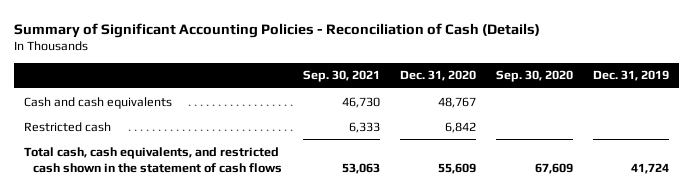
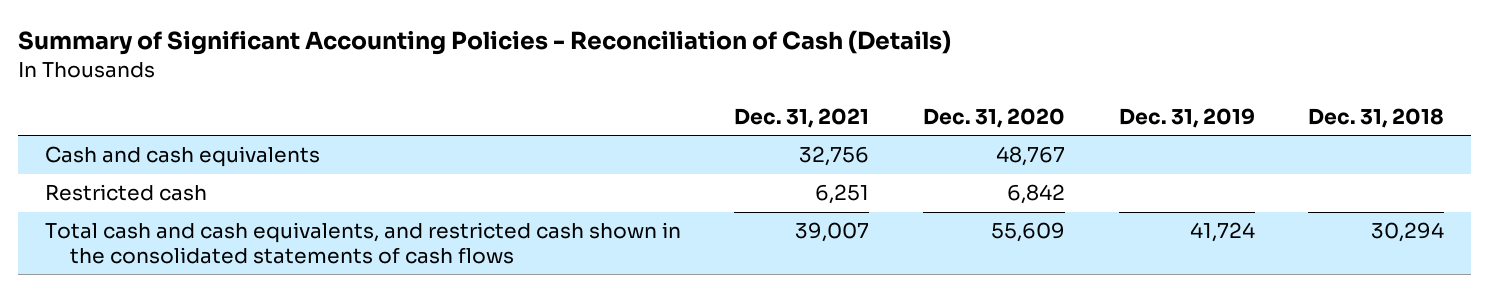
- | Sep. 30, 2021 | Dec. 31, 2020 | Sep. 30, 2020 | Dec. 31, 2019
+ | Dec. 31, 2021 | Dec. 31, 2020 | Dec. 31, 2019 | Dec. 31, 2018
- Total cash, cash equivalents, and restricted cash shown in the statement of cash flows | 53,063 | 55,609 | 67,609 | 41,724
+ Total cash and cash equivalents, and restricted cash shown in the consolidated statements of cash flows | 39,007 | 55,609 | 41,724 | 30,294

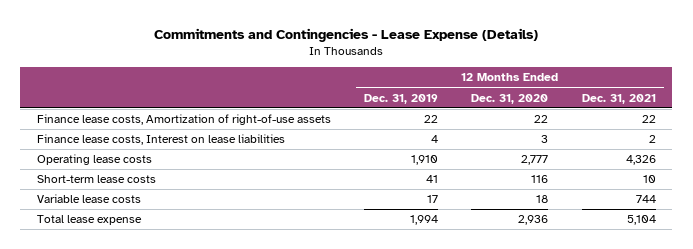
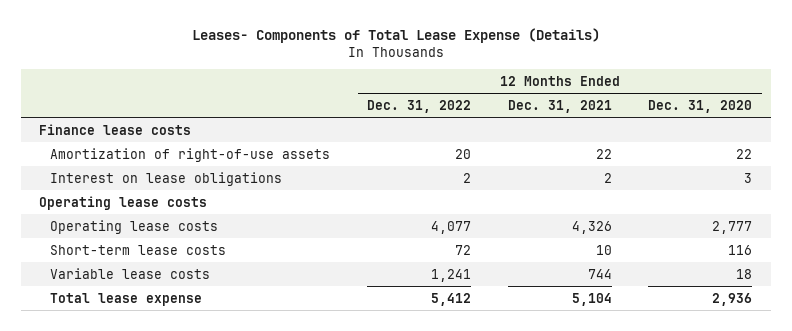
- Commitments and Contingencies - Lease Expense (Details)
+ Leases- Components of Total Lease Expense (Details)
- | 12 Months Ended Dec. 31, 2019 | 12 Months Ended Dec. 31, 2020 | 12 Months Ended Dec. 31, 2021
+ | 12 Months Ended Dec. 31, 2022 | 12 Months Ended Dec. 31, 2021 | 12 Months Ended Dec. 31, 2020
- Finance lease costs, Amortization of right-of-use assets | 22 | 22 | 22
- Finance lease costs, Interest on lease liabilities | 4 | 3 | 2
+ Finance lease costs
+ Amortization of right-of-use assets | 20 | 22 | 22
+ Interest on lease obligations | 2 | 2 | 3
+ Operating lease costs

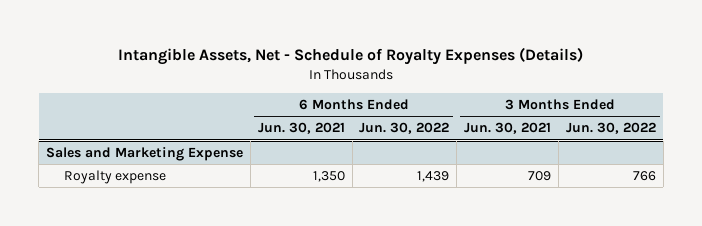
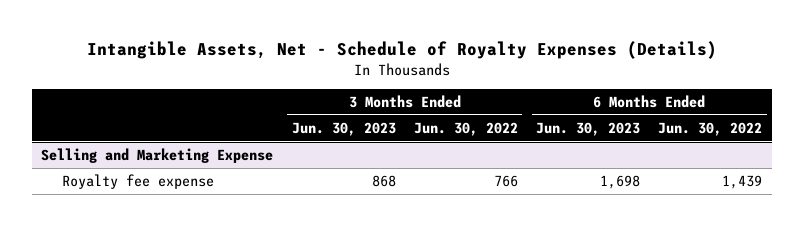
- | 6 Months Ended Jun. 30, 2021 | 6 Months Ended Jun. 30, 2022 | 3 Months Ended Jun. 30, 2021 | 3 Months Ended Jun. 30, 2022
+ | 3 Months Ended Jun. 30, 2023 | 3 Months Ended Jun. 30, 2022 | 6 Months Ended Jun. 30, 2023 | 6 Months Ended Jun. 30, 2022
- Sales and Marketing Expense
- Royalty expense | 1,350 | 1,439 | 709 | 766
+ Selling and Marketing Expense
+ Royalty fee expense | 868 | 766 | 1,698 | 1,439

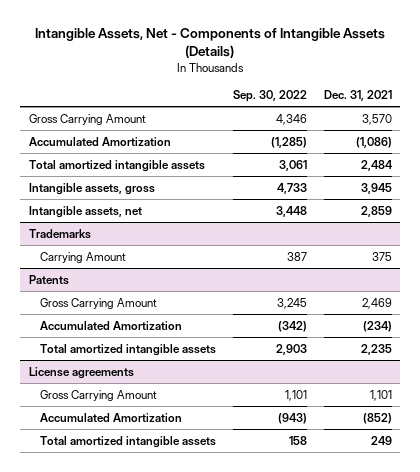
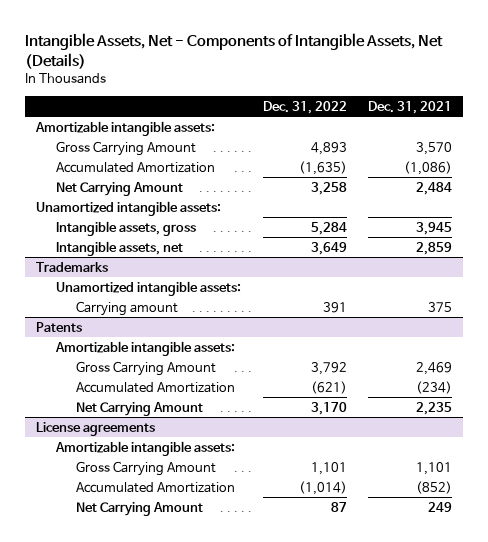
- Intangible Assets, Net - Components of Intangible Assets (Details)
+ Intangible Assets, Net - Components of Intangible Assets, Net (Details)
- | Sep. 30, 2022 | Dec. 31, 2021
+ | Dec. 31, 2022 | Dec. 31, 2021
+ Amortizable intangible assets:
- Total amortized intangible assets | 3,061 | 2,484
+ Net Carrying Amount | 3,258 | 2,484
+ Unamortized intangible assets:
@ Trademarks
- Carrying Amount | 387 | 375
+ Unamortized intangible assets:
+ Carrying amount | 391 | 375
@ Patents
+ Amortizable intangible assets:
- Total amortized intangible assets | 2,903 | 2,235
+ Net Carrying Amount | 3,170 | 2,235
@ License agreements
+ Amortizable intangible assets:
- Total amortized intangible assets | 158 | 249
+ Net Carrying Amount | 87 | 249

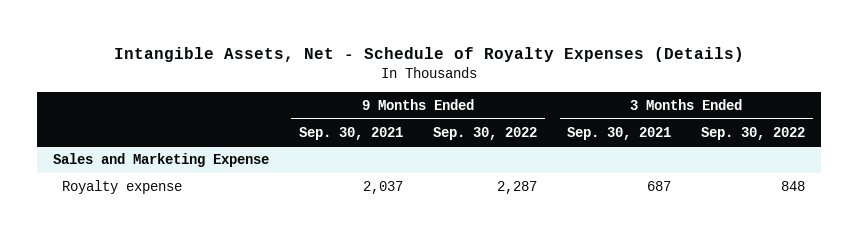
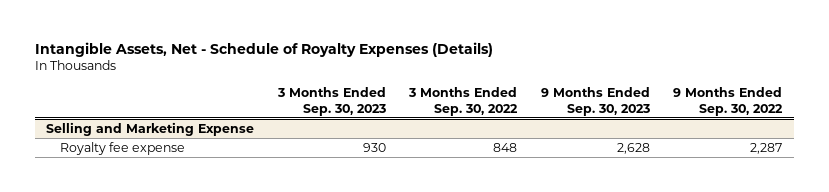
- | 9 Months Ended Sep. 30, 2021 | 9 Months Ended Sep. 30, 2022 | 3 Months Ended Sep. 30, 2021 | 3 Months Ended Sep. 30, 2022
+ | 3 Months Ended Sep. 30, 2023 | 3 Months Ended Sep. 30, 2022 | 9 Months Ended Sep. 30, 2023 | 9 Months Ended Sep. 30, 2022
- Sales and Marketing Expense
- Royalty expense | 2,037 | 2,287 | 687 | 848
+ Selling and Marketing Expense
+ Royalty fee expense | 930 | 848 | 2,628 | 2,287

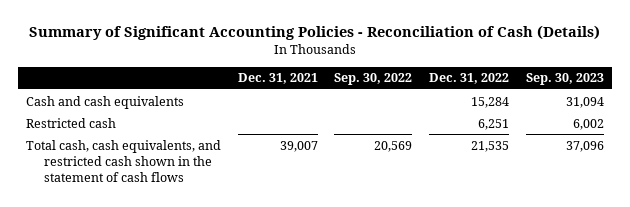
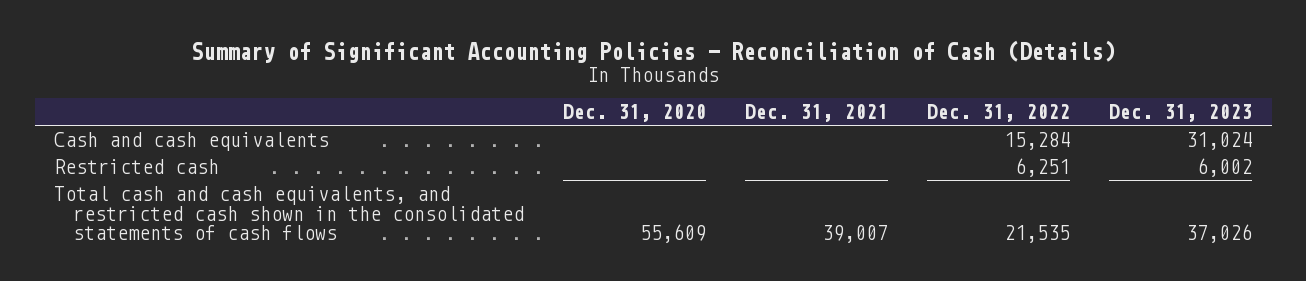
- | Dec. 31, 2021 | Sep. 30, 2022 | Dec. 31, 2022 | Sep. 30, 2023
+ | Dec. 31, 2020 | Dec. 31, 2021 | Dec. 31, 2022 | Dec. 31, 2023
- Total cash, cash equivalents, and restricted cash shown in the statement of cash flows | 39,007 | 20,569 | 21,535 | 37,096
+ Total cash and cash equivalents, and restricted cash shown in the consolidated statements of cash flows | 55,609 | 39,007 | 21,535 | 37,026

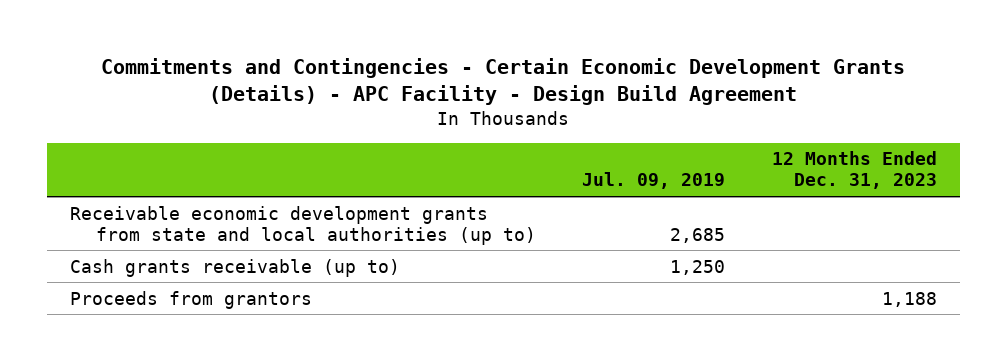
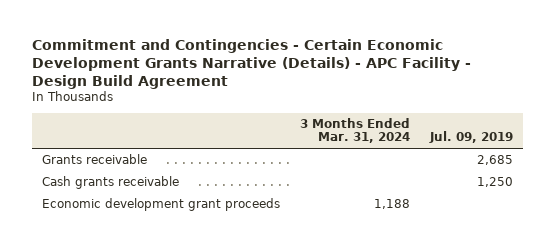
- Commitments and Contingencies - Certain Economic Development Grants (Details) - APC Facility - Design Build Agreement
+ Commitment and Contingencies - Certain Economic Development Grants Narrative (Details) - APC Facility - Design Build Agreement
- | Jul. 09, 2019 | 12 Months Ended Dec. 31, 2023
+ | 3 Months Ended Mar. 31, 2024 | Jul. 09, 2019
- Receivable economic development grants from state and local authorities (up to) | 2,685 |
- Cash grants receivable (up to) | 1,250 |
- Proceeds from grantors | | 1,188
+ Grants receivable | | 2,685
+ Cash grants receivable | | 1,250
+ Economic development grant proceeds | 1,188 |

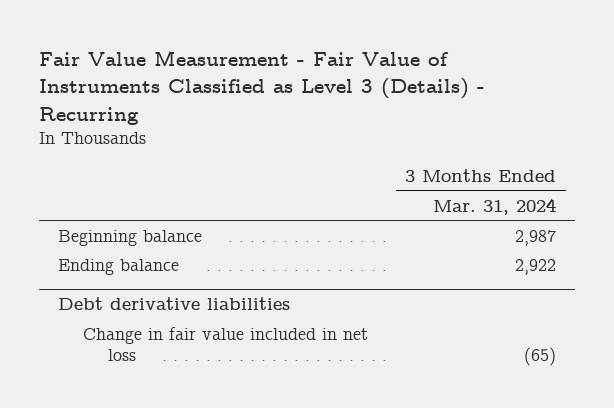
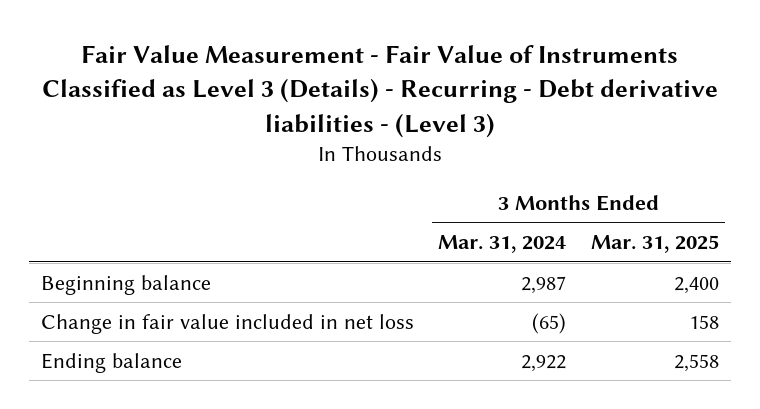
- Fair Value Measurement - Fair Value of Instruments Classified as Level 3 (Details) - Recurring
+ Fair Value Measurement - Fair Value of Instruments Classified as Level 3 (Details) - Recurring - Debt derivative liabilities - (Level 3)
- | 3 Months Ended Mar. 31, 2024
+ | 3 Months Ended Mar. 31, 2024 | 3 Months Ended Mar. 31, 2025
- Debt derivative liabilities
moved down: Ending balance | 2,922 | 2,558

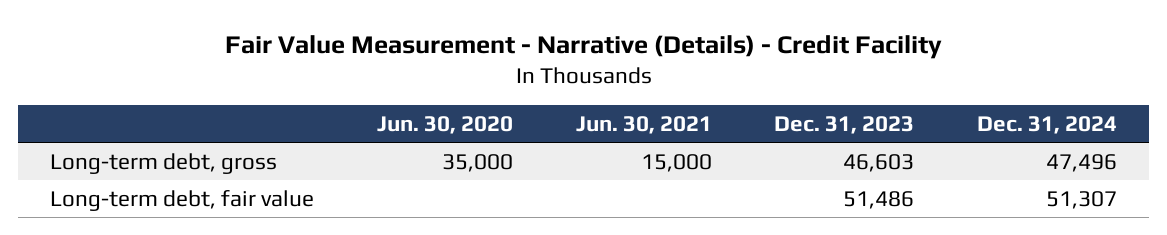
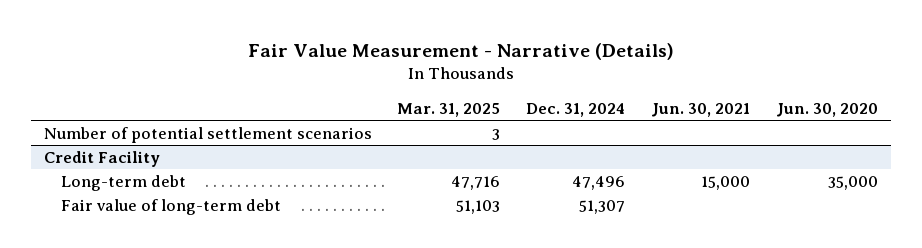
- Fair Value Measurement - Narrative (Details) - Credit Facility
+ Fair Value Measurement - Narrative (Details)
- | Jun. 30, 2020 | Jun. 30, 2021 | Dec. 31, 2023 | Dec. 31, 2024
+ | Mar. 31, 2025 | Dec. 31, 2024 | Jun. 30, 2021 | Jun. 30, 2020
- Long-term debt, gross | 35,000 | 15,000 | 46,603 | 47,496
- Long-term debt, fair value | | | 51,486 | 51,307
+ Number of potential settlement scenarios | 3 | | |
+ Credit Facility
+ Long-term debt | 47,716 | 47,496 | 15,000 | 35,000
+ Fair value of long-term debt | 51,103 | 51,307 | |

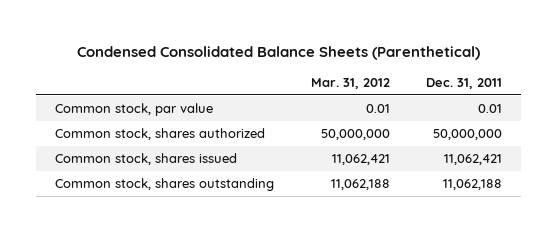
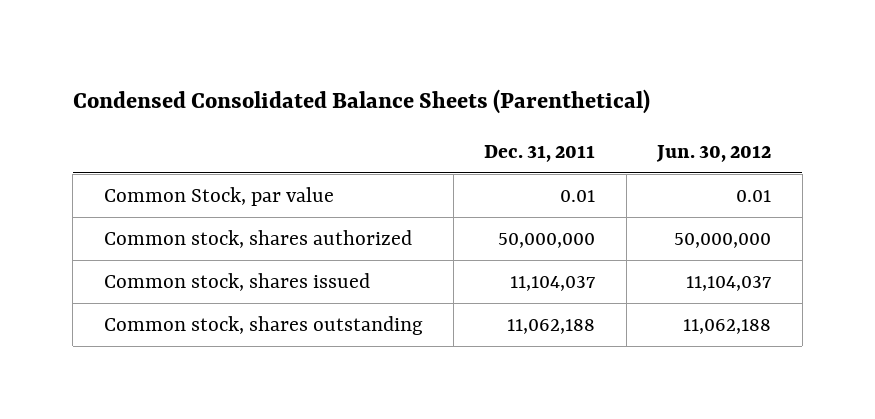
- | Mar. 31, 2012 | Dec. 31, 2011
+ | Dec. 31, 2011 | Jun. 30, 2012
- Common stock, par value | 0.01 | 0.01
+ Common Stock, par value | 0.01 | 0.01
- Common stock, shares issued | 11,062,421 | 11,062,421
+ Common stock, shares issued | 11,104,037 | 11,104,037

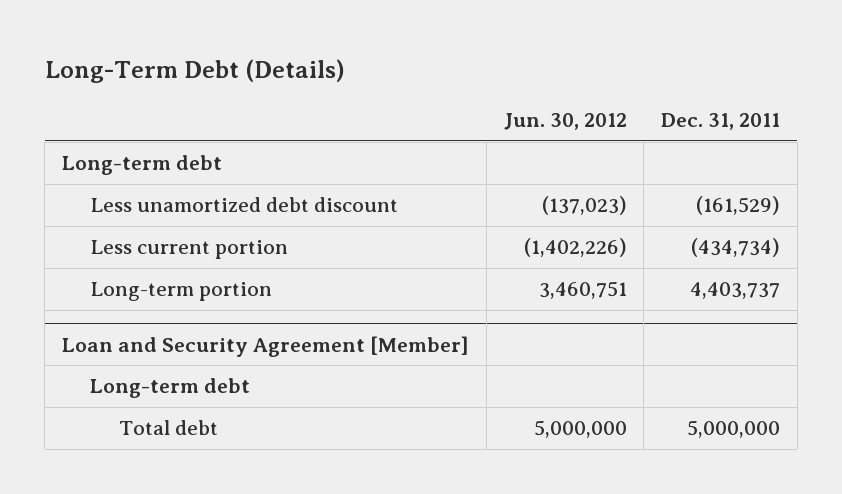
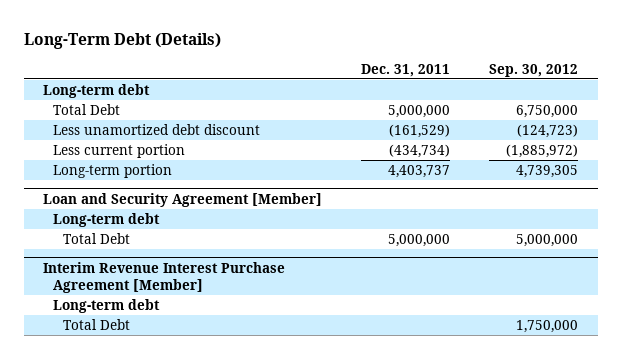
- | Jun. 30, 2012 | Dec. 31, 2011
+ | Dec. 31, 2011 | Sep. 30, 2012
+ Total Debt | 5,000,000 | 6,750,000
@ Loan and Security Agreement [Member]
- Total debt | 5,000,000 | 5,000,000
+ Total Debt | 5,000,000 | 5,000,000
+ Interim Revenue Interest Purchase Agreement [Member]
+ Long-term debt
+ Total Debt | | 1,750,000

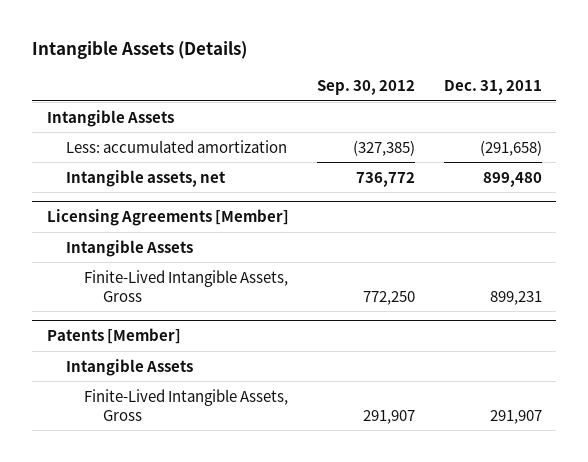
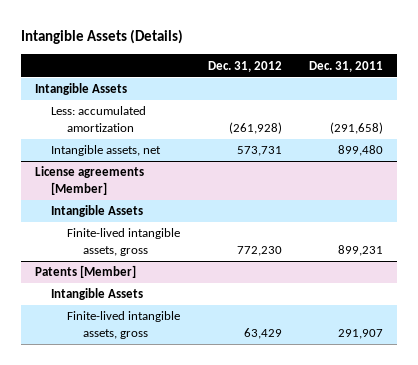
- | Sep. 30, 2012 | Dec. 31, 2011
+ | Dec. 31, 2012 | Dec. 31, 2011
- Licensing Agreements [Member]
+ License agreements [Member]
- Finite-Lived Intangible Assets, Gross | 772,250 | 899,231
+ Finite-lived intangible assets, gross | 772,230 | 899,231
@ Patents [Member]
- Finite-Lived Intangible Assets, Gross | 291,907 | 291,907
+ Finite-lived intangible assets, gross | 63,429 | 291,907

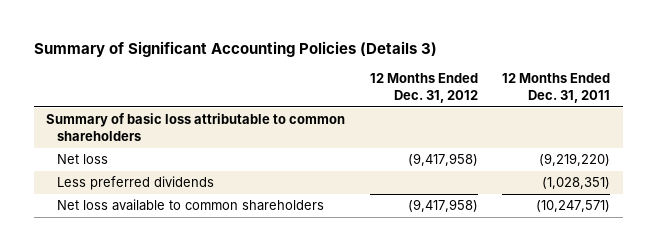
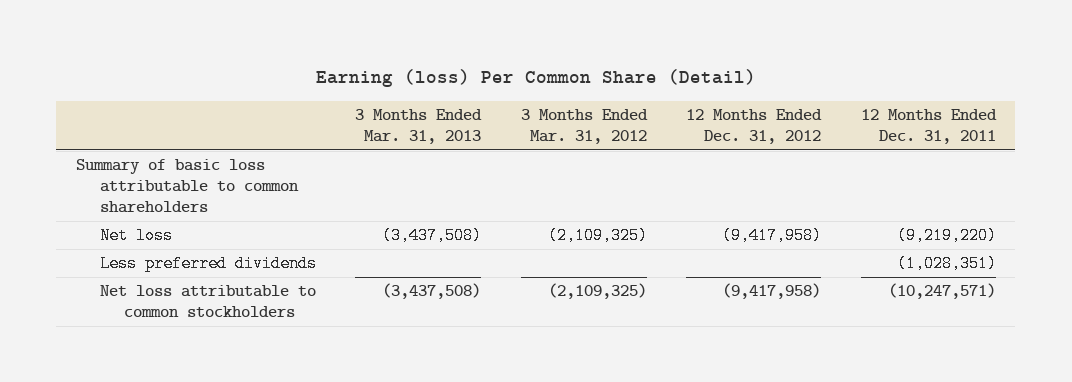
- Summary of Significant Accounting Policies (Details 3)
+ Earning (loss) Per Common Share (Detail)
- | 12 Months Ended Dec. 31, 2012 | 12 Months Ended Dec. 31, 2011
+ | 3 Months Ended Mar. 31, 2013 | 3 Months Ended Mar. 31, 2012 | 12 Months Ended Dec. 31, 2012 | 12 Months Ended Dec. 31, 2011
- Net loss available to common shareholders | (9,417,958) | (10,247,571)
+ Net loss attributable to common stockholders | (3,437,508) | (2,109,325) | (9,417,958) | (10,247,571)

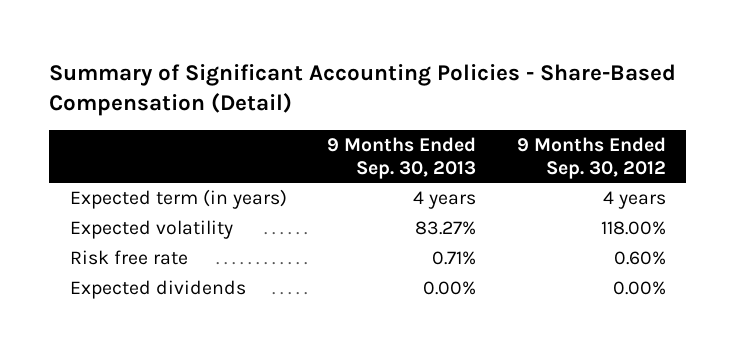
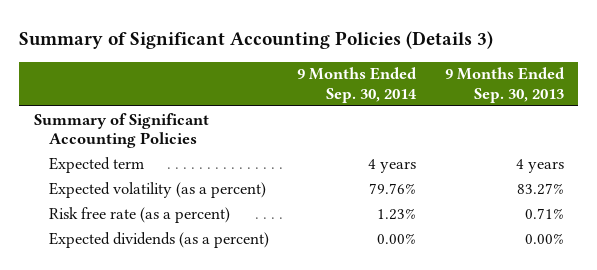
- Summary of Significant Accounting Policies - Share-Based Compensation (Detail)
+ Summary of Significant Accounting Policies (Details 3)
- | 9 Months Ended Sep. 30, 2013 | 9 Months Ended Sep. 30, 2012
+ | 9 Months Ended Sep. 30, 2014 | 9 Months Ended Sep. 30, 2013
- Expected term (in years) | 4 years | 4 years
- Expected volatility | 83.27% | 118.00%
- Risk free rate | 0.71% | 0.60%
- Expected dividends | 0.00% | 0.00%
+ Summary of Significant Accounting Policies
+ Expected term | 4 years | 4 years
+ Expected volatility (as a percent) | 79.76% | 83.27%
+ Risk free rate (as a percent) | 1.23% | 0.71%
+ Expected dividends (as a percent) | 0.00% | 0.00%

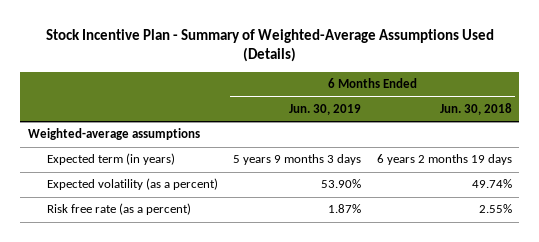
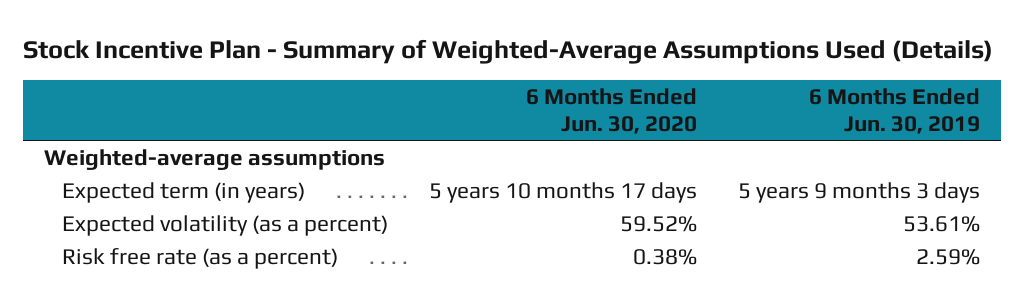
- | 6 Months Ended Jun. 30, 2019 | 6 Months Ended Jun. 30, 2018
+ | 6 Months Ended Jun. 30, 2020 | 6 Months Ended Jun. 30, 2019
- Expected volatility (as a percent) | 53.90% | 49.74%
- Risk free rate (as a percent) | 1.87% | 2.55%
+ Expected volatility (as a percent) | 59.52% | 53.61%
+ Risk free rate (as a percent) | 0.38% | 2.59%

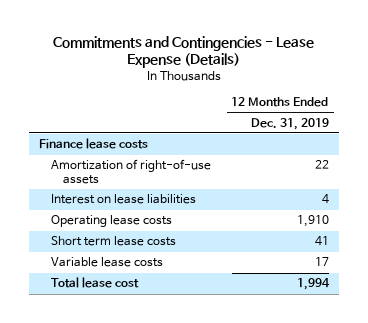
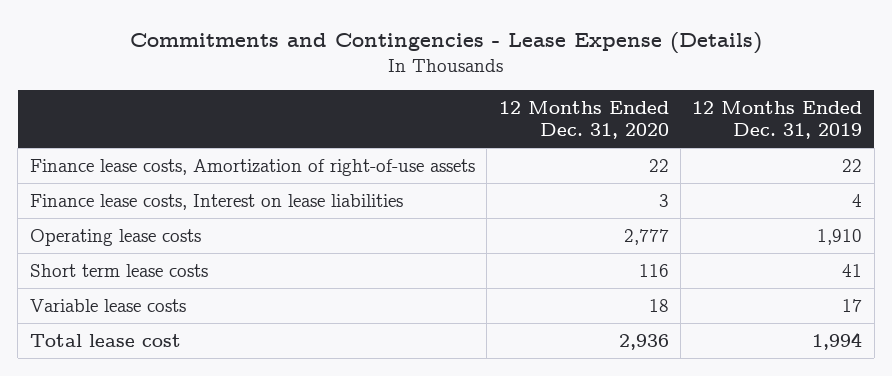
- | 12 Months Ended Dec. 31, 2019
+ | 12 Months Ended Dec. 31, 2020 | 12 Months Ended Dec. 31, 2019
- Finance lease costs
- Amortization of right-of-use assets | 22
- Interest on lease liabilities | 4
+ Finance lease costs, Amortization of right-of-use assets | 22 | 22
+ Finance lease costs, Interest on lease liabilities | 3 | 4

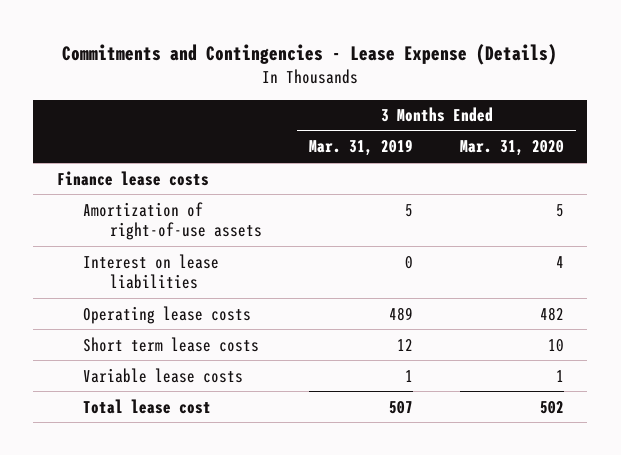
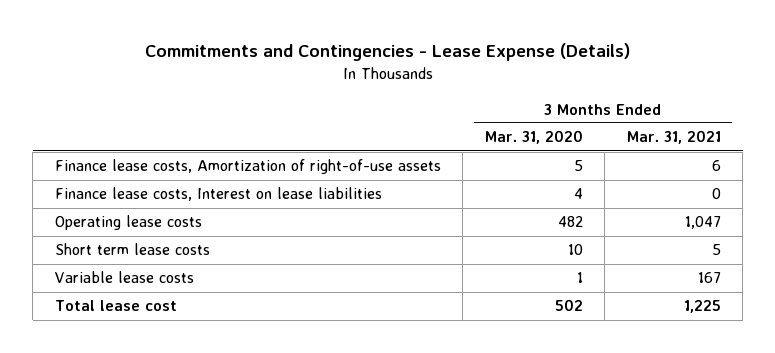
- | 3 Months Ended Mar. 31, 2019 | 3 Months Ended Mar. 31, 2020
+ | 3 Months Ended Mar. 31, 2020 | 3 Months Ended Mar. 31, 2021
- Finance lease costs
- Amortization of right-of-use assets | 5 | 5
- Interest on lease liabilities | 0 | 4
+ Finance lease costs, Amortization of right-of-use assets | 5 | 6
+ Finance lease costs, Interest on lease liabilities | 4 | 0

